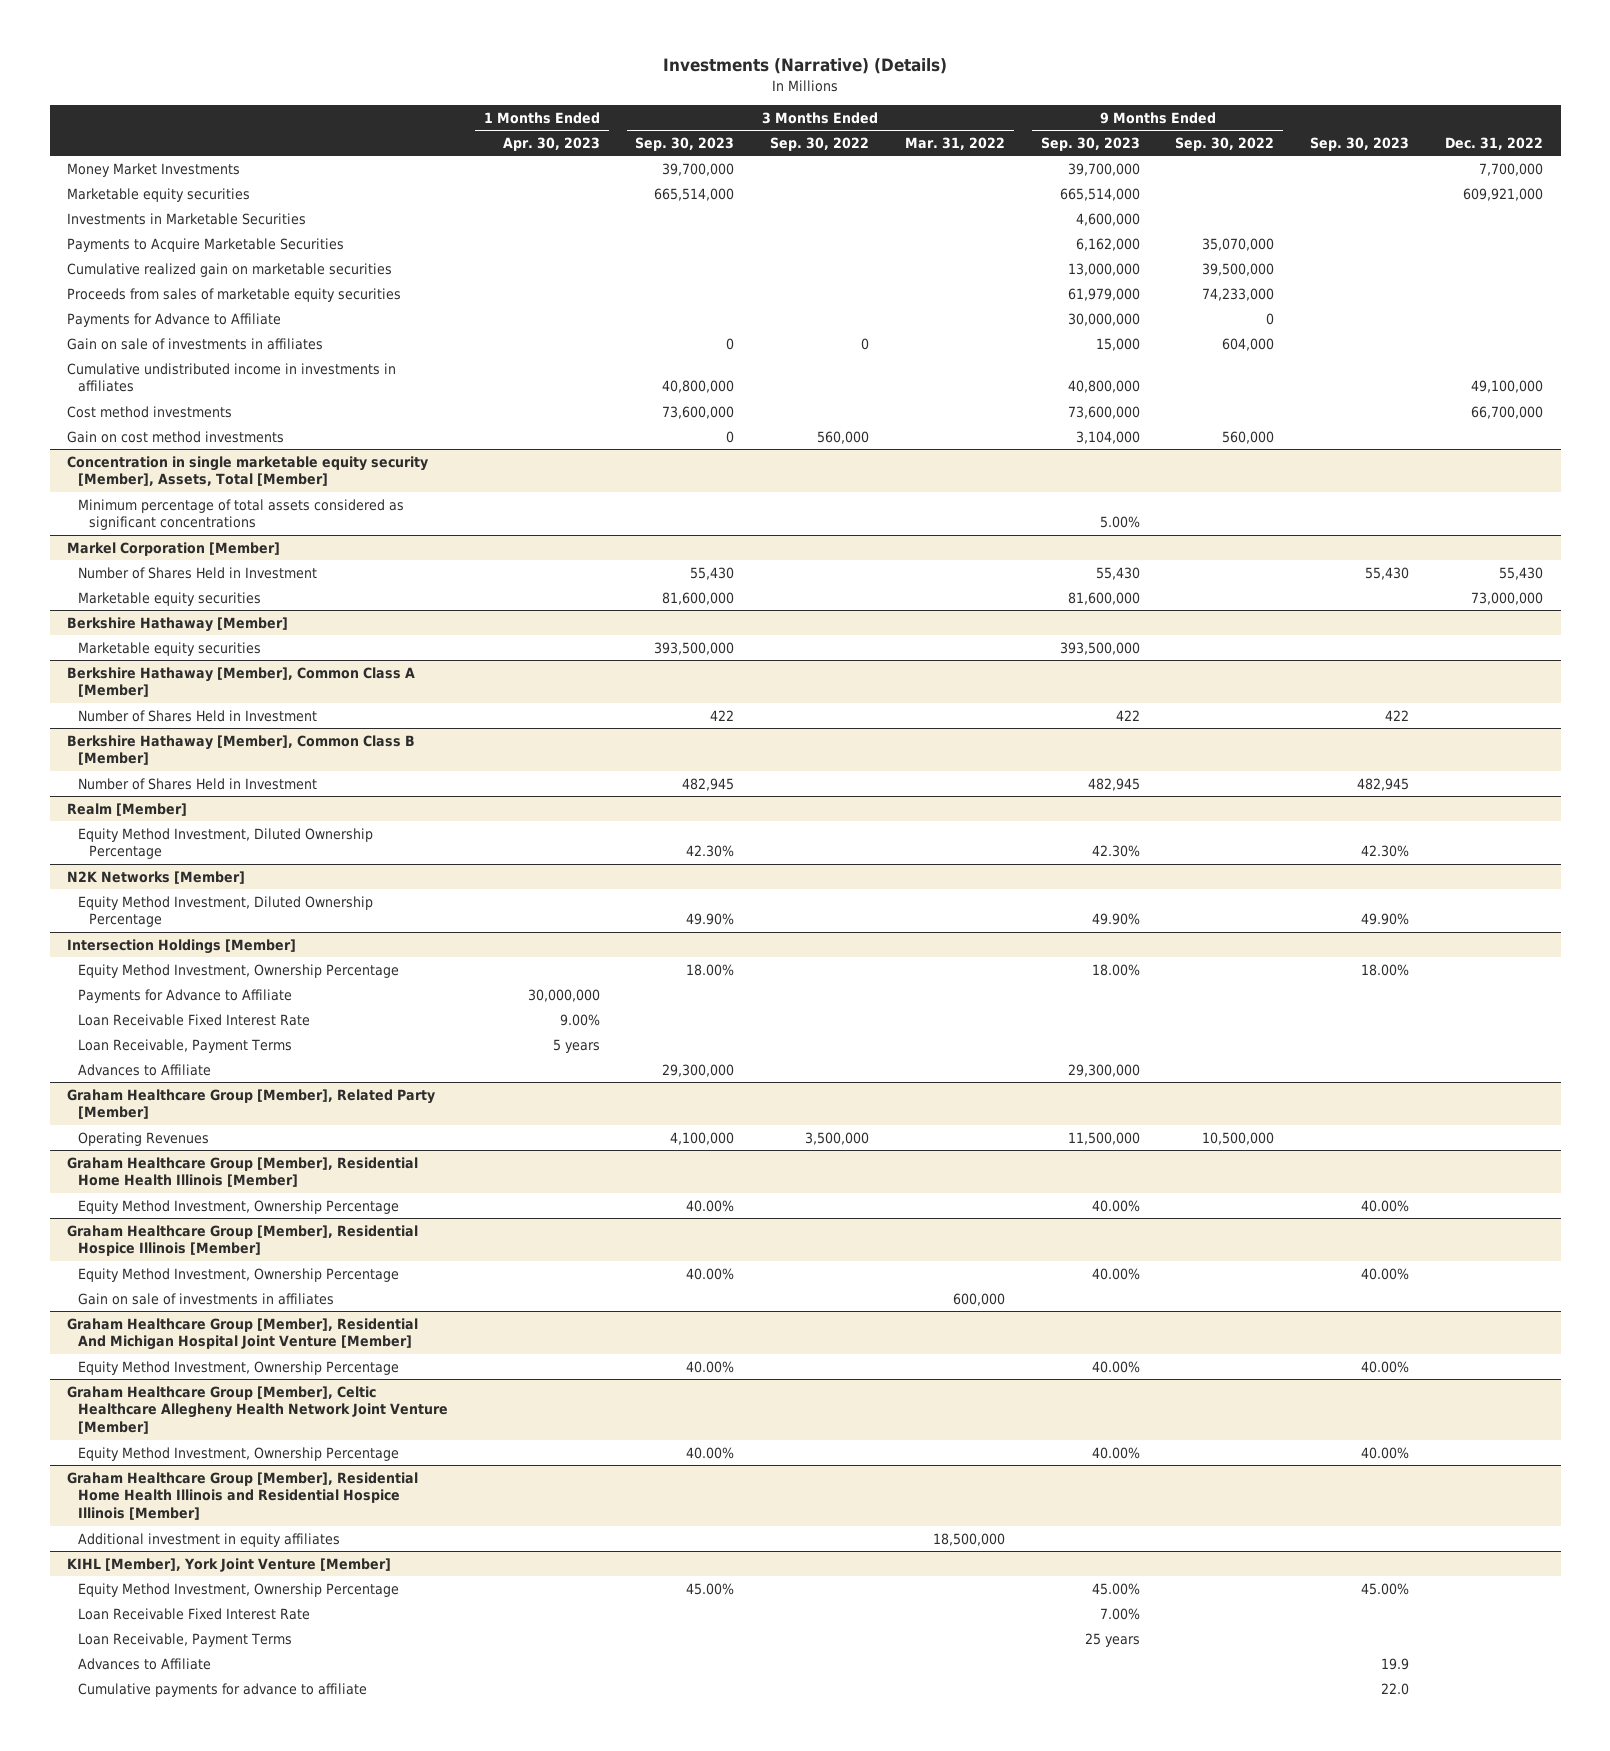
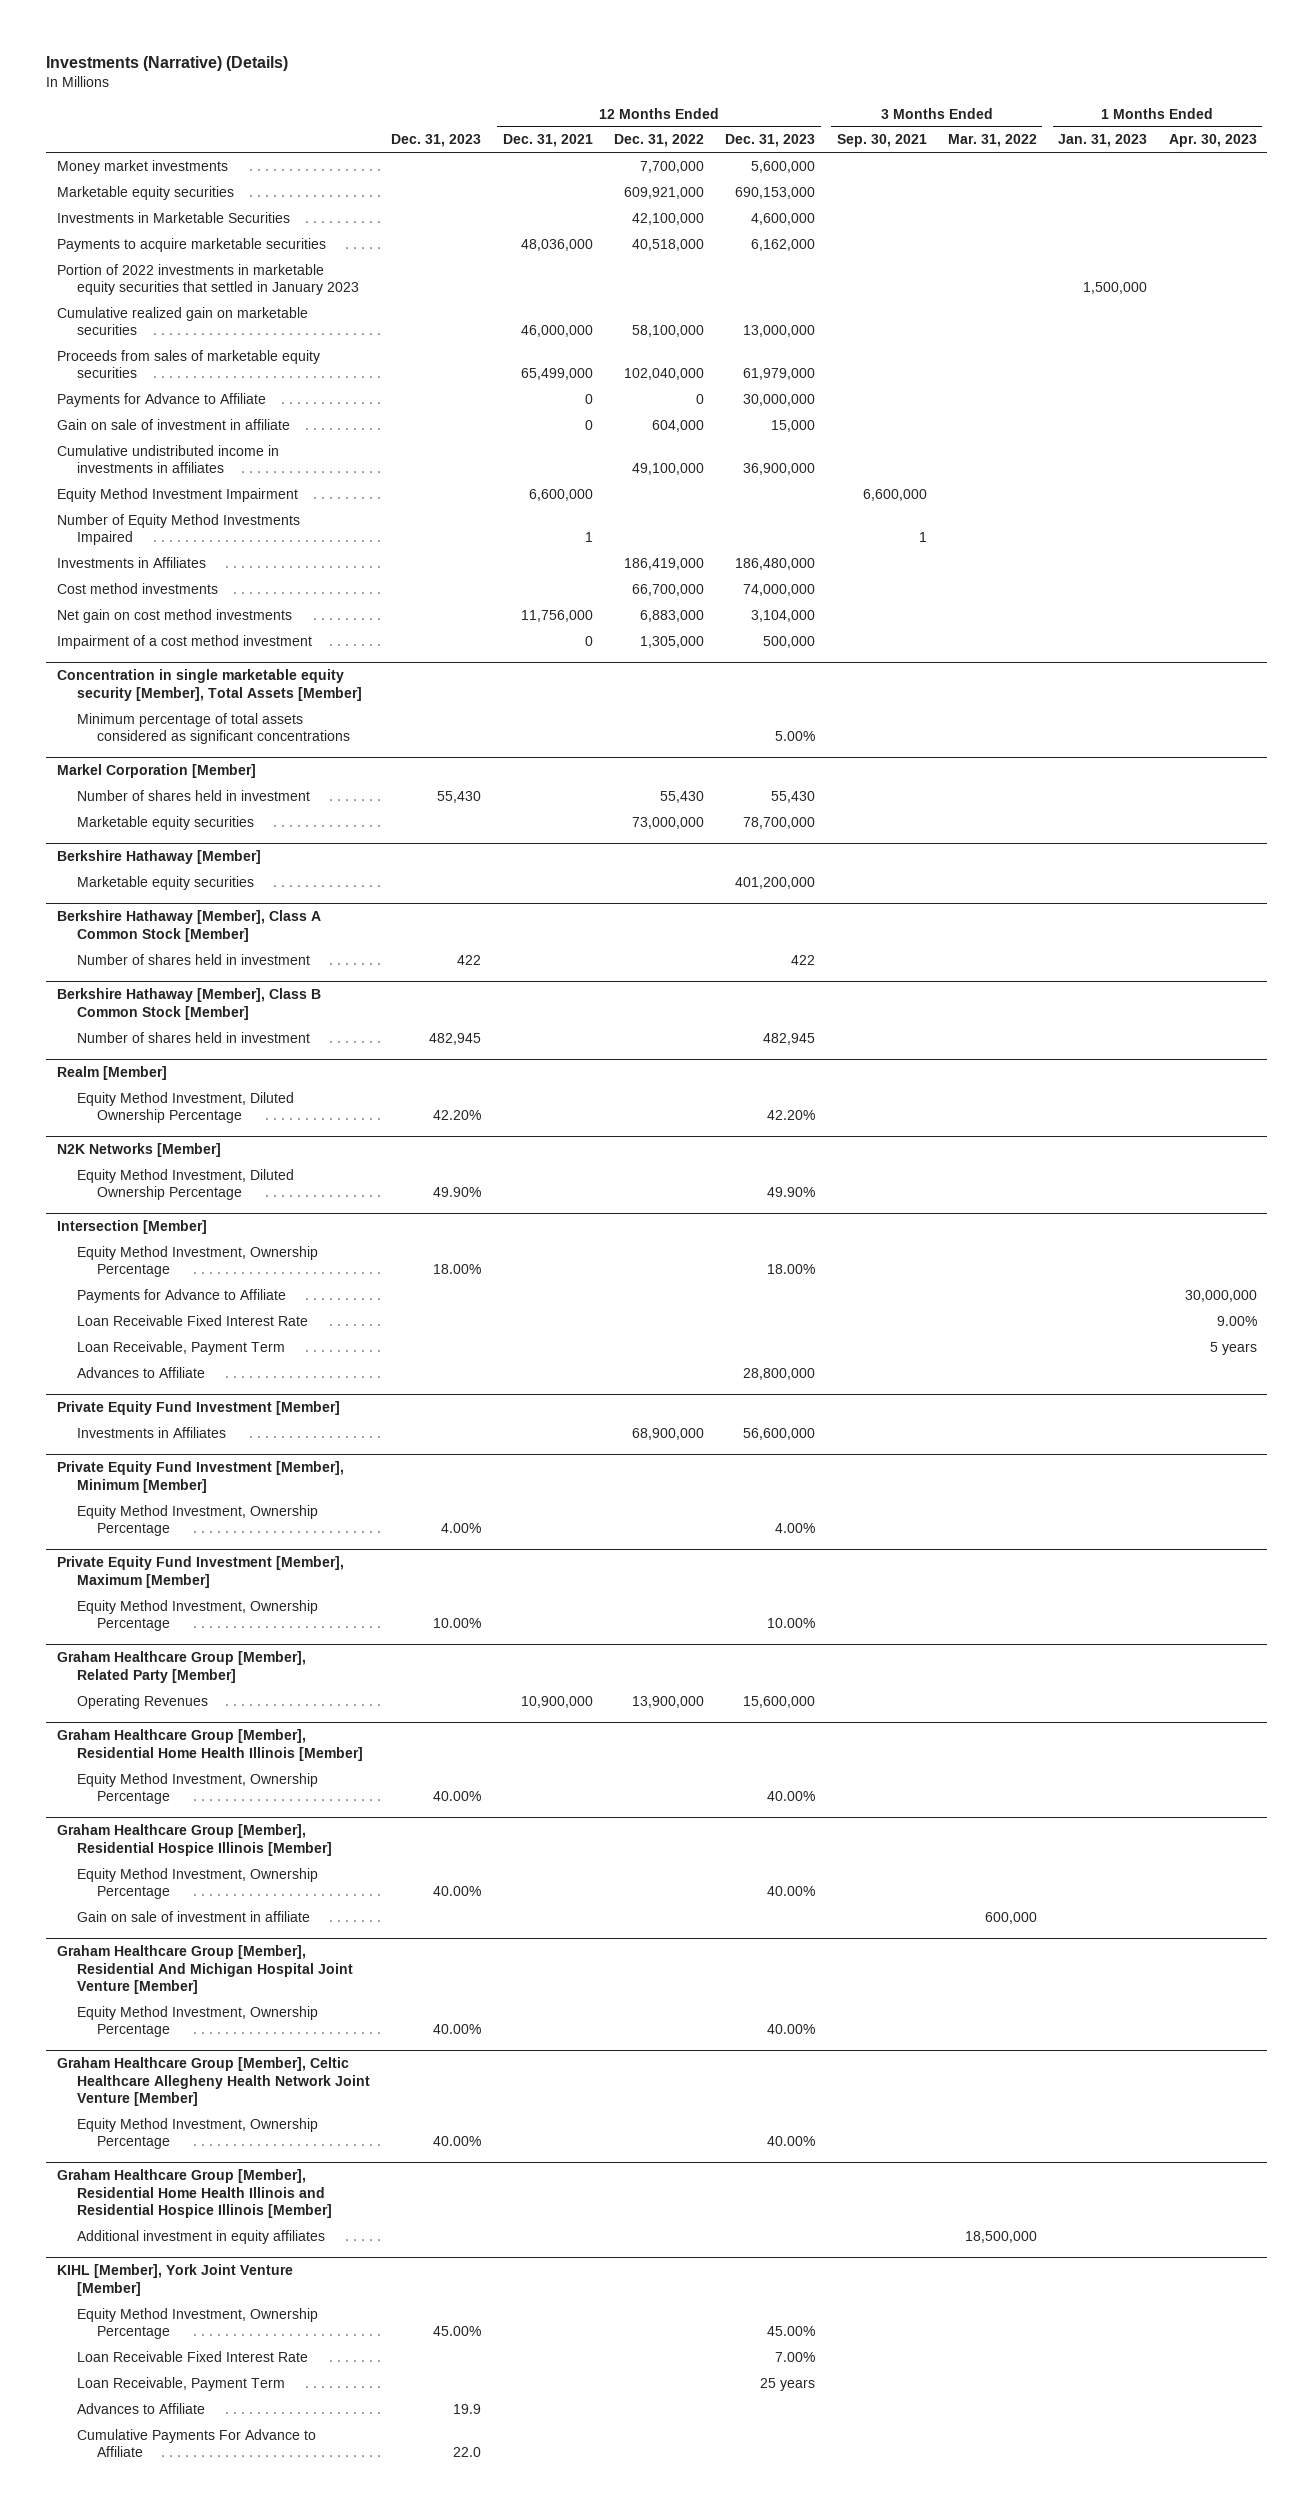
- | 1 Months Ended Apr. 30, 2023 | 3 Months Ended Sep. 30, 2023 | 3 Months Ended Sep. 30, 2022 | 3 Months Ended Mar. 31, 2022 | 9 Months Ended Sep. 30, 2023 | 9 Months Ended Sep. 30, 2022 | Sep. 30, 2023 | Dec. 31, 2022
+ | Dec. 31, 2023 | 12 Months Ended Dec. 31, 2021 | 12 Months Ended Dec. 31, 2022 | 12 Months Ended Dec. 31, 2023 | 3 Months Ended Sep. 30, 2021 | 3 Months Ended Mar. 31, 2022 | 1 Months Ended Jan. 31, 2023 | 1 Months Ended Apr. 30, 2023
- Money Market Investments | | 39,700,000 | | | 39,700,000 | | | 7,700,000
+ Money market investments | | | 7,700,000 | 5,600,000 | | | |
- Payments to Acquire Marketable Securities | | | | | 6,162,000 | 35,070,000 | |
+ Payments to acquire marketable securities | | 48,036,000 | 40,518,000 | 6,162,000 | | | |
+ Portion of 2022 investments in marketable equity securities that settled in January 2023 | | | | | | | 1,500,000 |
- Gain on sale of investments in affiliates | | 0 | 0 | | 15,000 | 604,000 | |
+ Gain on sale of investment in affiliate | | 0 | 604,000 | 15,000 | | | |
+ Equity Method Investment Impairment | | 6,600,000 | | | 6,600,000 | | |
+ Number of Equity Method Investments Impaired | | 1 | | | 1 | | |
+ Investments in Affiliates | | | 186,419,000 | 186,480,000 | | | |
- Gain on cost method investments | | 0 | 560,000 | | 3,104,000 | 560,000 | |
- Concentration in single marketable equity security [Member], Assets, Total [Member]
+ Net gain on cost method investments | | 11,756,000 | 6,883,000 | 3,104,000 | | | |
+ Impairment of a cost method investment | | 0 | 1,305,000 | 500,000 | | | |
+ Concentration in single marketable equity security [Member], Total Assets [Member]
@ Markel Corporation [Member]
- Number of Shares Held in Investment | | 55,430 | | | 55,430 | | 55,430 | 55,430
+ Number of shares held in investment | 55,430 | | 55,430 | 55,430 | | | |
- Berkshire Hathaway [Member], Common Class A [Member]
- Number of Shares Held in Investment | | 422 | | | 422 | | 422 |
- Berkshire Hathaway [Member], Common Class B [Member]
- Number of Shares Held in Investment | | 482,945 | | | 482,945 | | 482,945 |
+ Berkshire Hathaway [Member], Class A Common Stock [Member]
+ Number of shares held in investment | 422 | | | 422 | | | |
+ Berkshire Hathaway [Member], Class B Common Stock [Member]
+ Number of shares held in investment | 482,945 | | | 482,945 | | | |
- Intersection Holdings [Member]
+ Intersection [Member]
- Loan Receivable, Payment Terms | 5 years | | | | | | |
+ Loan Receivable, Payment Term | | | | | | | | 5 years
+ Private Equity Fund Investment [Member]
+ Investments in Affiliates | | | 68,900,000 | 56,600,000 | | | |
+ Private Equity Fund Investment [Member], Minimum [Member]
+ Equity Method Investment, Ownership Percentage | 4.00% | | | 4.00% | | | |
+ Private Equity Fund Investment [Member], Maximum [Member]
+ Equity Method Investment, Ownership Percentage | 10.00% | | | 10.00% | | | |
@ Graham Healthcare Group [Member], Residential Hospice Illinois [Member]
- Gain on sale of investments in affiliates | | | | 600,000 | | | |
+ Gain on sale of investment in affiliate | | | | | | 600,000 | |
@ KIHL [Member], York Joint Venture [Member]
- Loan Receivable, Payment Terms | | | | | 25 years | | |
+ Loan Receivable, Payment Term | | | | 25 years | | | |
- Cumulative payments for advance to affiliate | | | | | | | 22.0 |
+ Cumulative Payments For Advance to Affiliate | 22.0 | | | | | | |

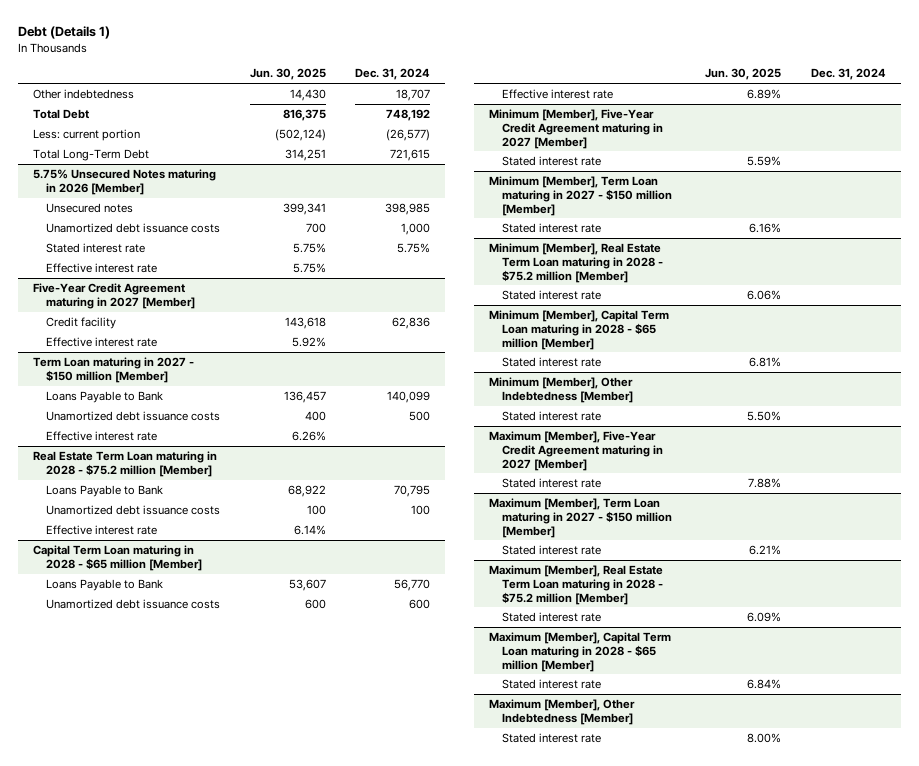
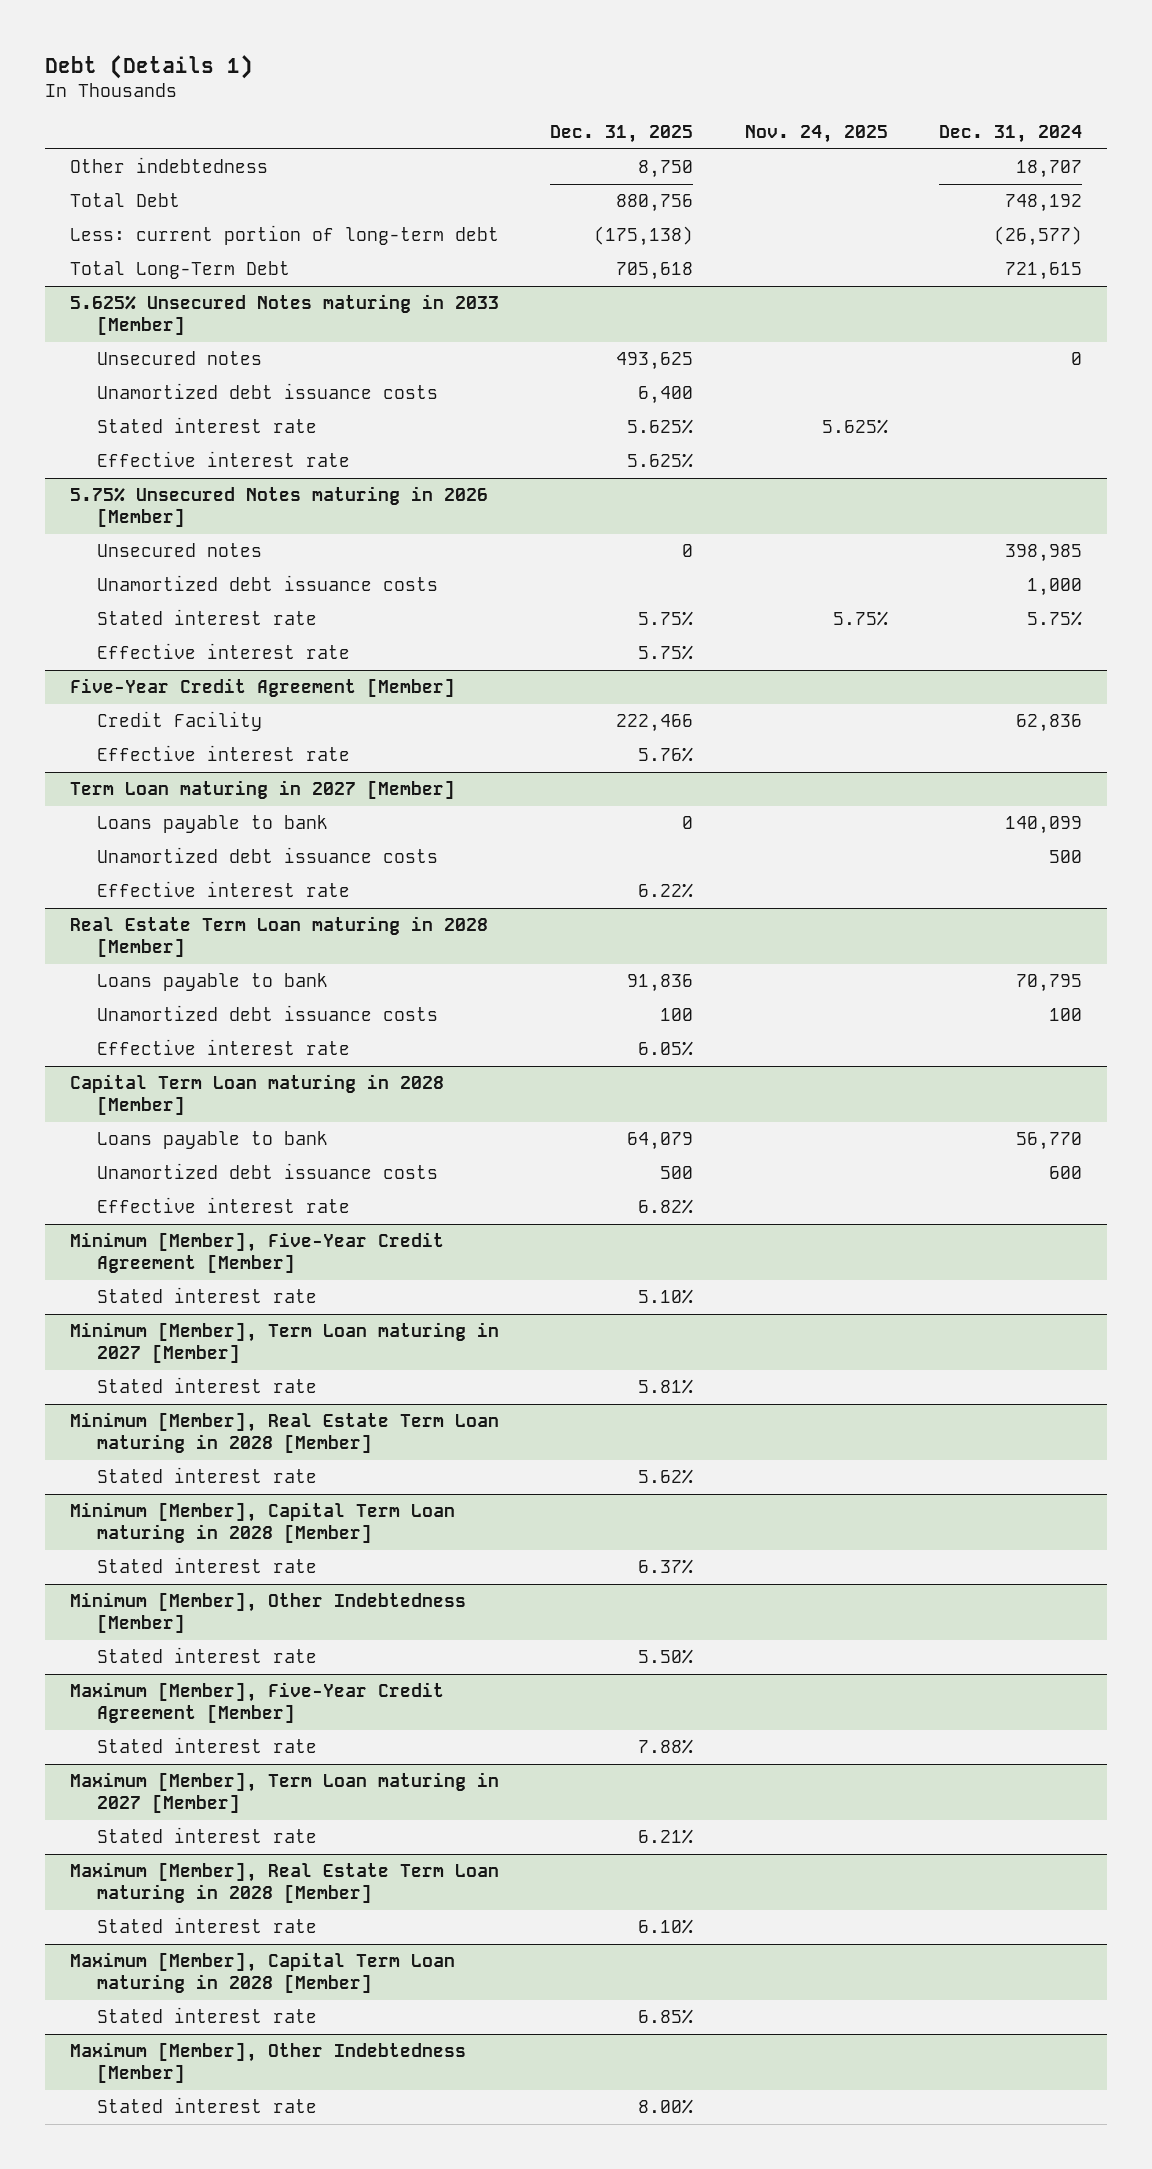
- | Jun. 30, 2025 | Dec. 31, 2024
+ | Dec. 31, 2025 | Nov. 24, 2025 | Dec. 31, 2024
- Less: current portion | (502,124) | (26,577)
+ Less: current portion of long-term debt | (175,138) | | (26,577)
+ 5.625% Unsecured Notes maturing in 2033 [Member]
+ Unsecured notes | 493,625 | | 0
+ Unamortized debt issuance costs | 6,400 | |
+ Stated interest rate | 5.625% | 5.625% |
+ Effective interest rate | 5.625% | |
- Five-Year Credit Agreement maturing in 2027 [Member]
- Credit facility | 143,618 | 62,836
- Effective interest rate | 5.92% |
- Term Loan maturing in 2027 - $150 million [Member]
- Loans Payable to Bank | 136,457 | 140,099
+ Five-Year Credit Agreement [Member]
+ Credit Facility | 222,466 | | 62,836
+ Effective interest rate | 5.76% | |
+ Term Loan maturing in 2027 [Member]
+ Loans payable to bank | 0 | | 140,099
- Real Estate Term Loan maturing in 2028 - $75.2 million [Member]
- Loans Payable to Bank | 68,922 | 70,795
+ Real Estate Term Loan maturing in 2028 [Member]
+ Loans payable to bank | 91,836 | | 70,795
- Capital Term Loan maturing in 2028 - $65 million [Member]
- Loans Payable to Bank | 53,607 | 56,770
+ Capital Term Loan maturing in 2028 [Member]
+ Loans payable to bank | 64,079 | | 56,770
- Minimum [Member], Five-Year Credit Agreement maturing in 2027 [Member]
+ Minimum [Member], Five-Year Credit Agreement [Member]
- Minimum [Member], Term Loan maturing in 2027 - $150 million [Member]
+ Minimum [Member], Term Loan maturing in 2027 [Member]
- Minimum [Member], Real Estate Term Loan maturing in 2028 - $75.2 million [Member]
+ Minimum [Member], Real Estate Term Loan maturing in 2028 [Member]
- Minimum [Member], Capital Term Loan maturing in 2028 - $65 million [Member]
+ Minimum [Member], Capital Term Loan maturing in 2028 [Member]
- Maximum [Member], Five-Year Credit Agreement maturing in 2027 [Member]
+ Maximum [Member], Five-Year Credit Agreement [Member]
- Maximum [Member], Term Loan maturing in 2027 - $150 million [Member]
+ Maximum [Member], Term Loan maturing in 2027 [Member]
- Maximum [Member], Real Estate Term Loan maturing in 2028 - $75.2 million [Member]
+ Maximum [Member], Real Estate Term Loan maturing in 2028 [Member]
- Maximum [Member], Capital Term Loan maturing in 2028 - $65 million [Member]
+ Maximum [Member], Capital Term Loan maturing in 2028 [Member]

